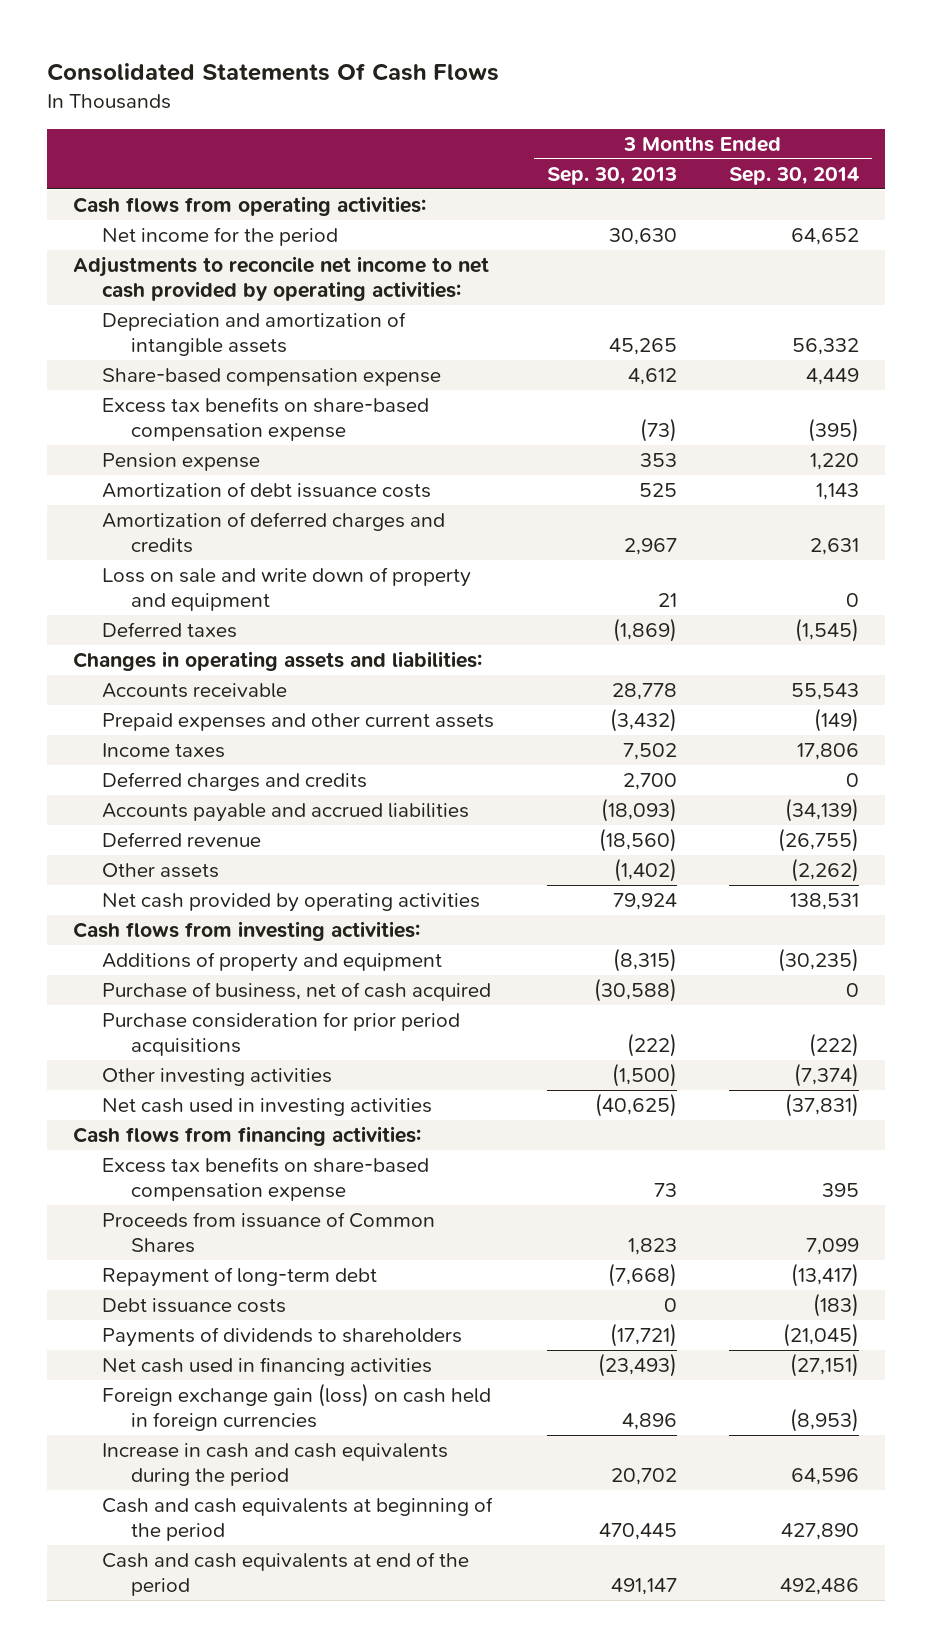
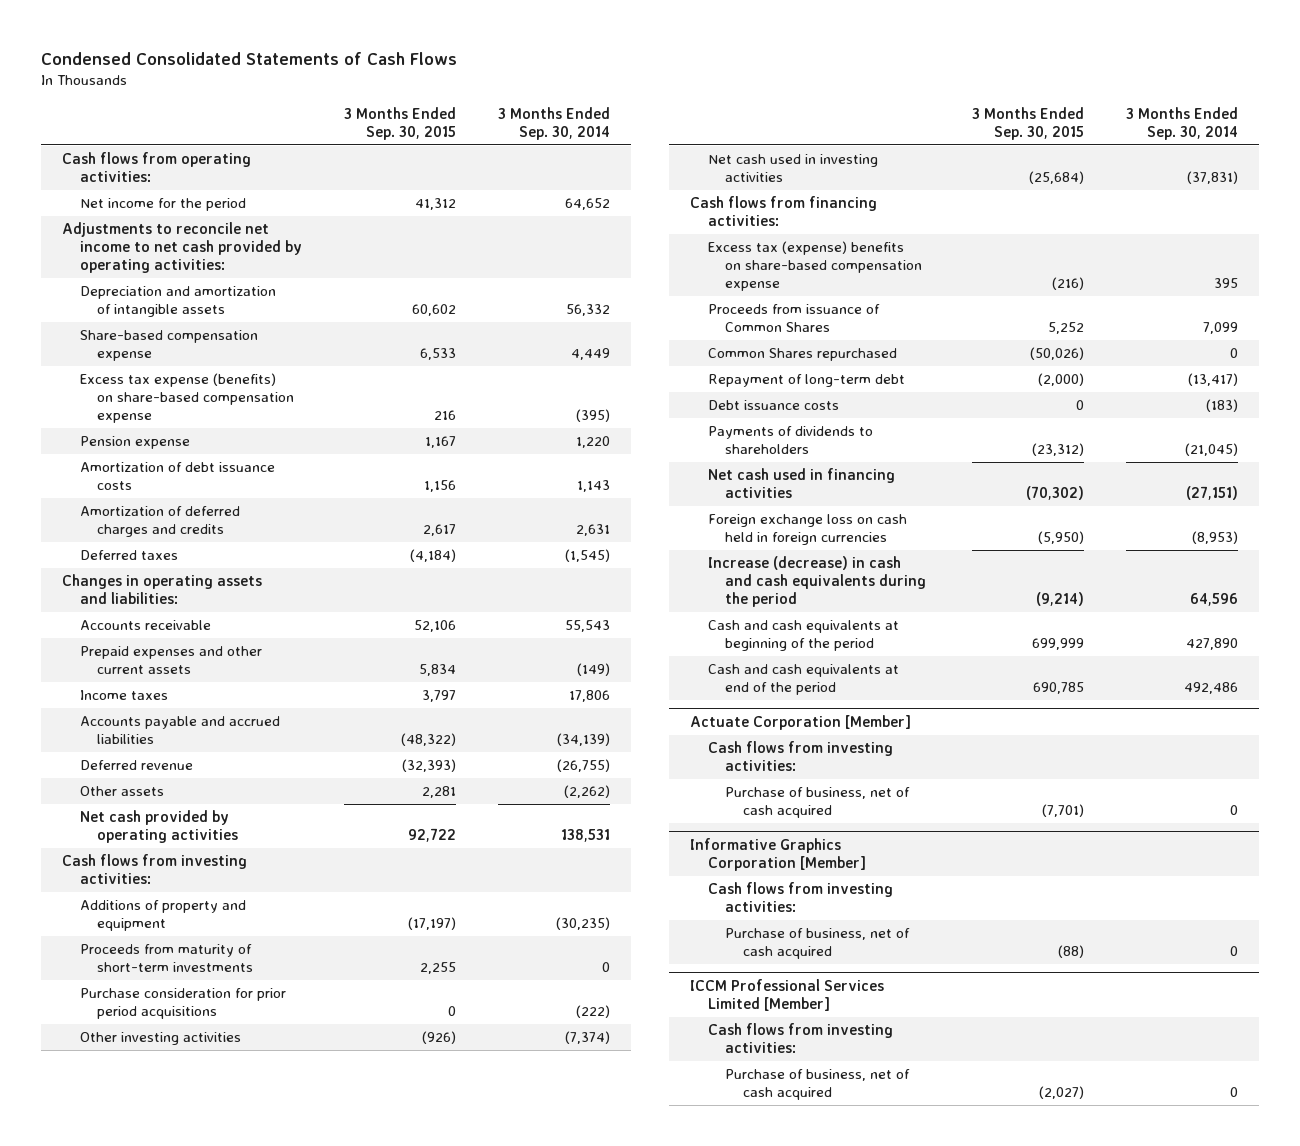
- Consolidated Statements Of Cash Flows
+ Condensed Consolidated Statements of Cash Flows
- | 3 Months Ended Sep. 30, 2013 | 3 Months Ended Sep. 30, 2014
+ | 3 Months Ended Sep. 30, 2015 | 3 Months Ended Sep. 30, 2014
- Excess tax benefits on share-based compensation expense | (73) | (395)
+ Excess tax expense (benefits) on share-based compensation expense | 216 | (395)
- Loss on sale and write down of property and equipment | 21 | 0
- Deferred charges and credits | 2,700 | 0
- Purchase of business, net of cash acquired | (30,588) | 0
+ Proceeds from maturity of short-term investments | 2,255 | 0
- Excess tax benefits on share-based compensation expense | 73 | 395
+ Excess tax (expense) benefits on share-based compensation expense | (216) | 395
+ Common Shares repurchased | (50,026) | 0
- Foreign exchange gain (loss) on cash held in foreign currencies | 4,896 | (8,953)
- Increase in cash and cash equivalents during the period | 20,702 | 64,596
+ Foreign exchange loss on cash held in foreign currencies | (5,950) | (8,953)
+ Increase (decrease) in cash and cash equivalents during the period | (9,214) | 64,596
+ Actuate Corporation [Member]
+ Cash flows from investing activities:
+ Purchase of business, net of cash acquired | (7,701) | 0
+ Informative Graphics Corporation [Member]
+ Cash flows from investing activities:
+ Purchase of business, net of cash acquired | (88) | 0
+ ICCM Professional Services Limited [Member]
+ Cash flows from investing activities:
+ Purchase of business, net of cash acquired | (2,027) | 0

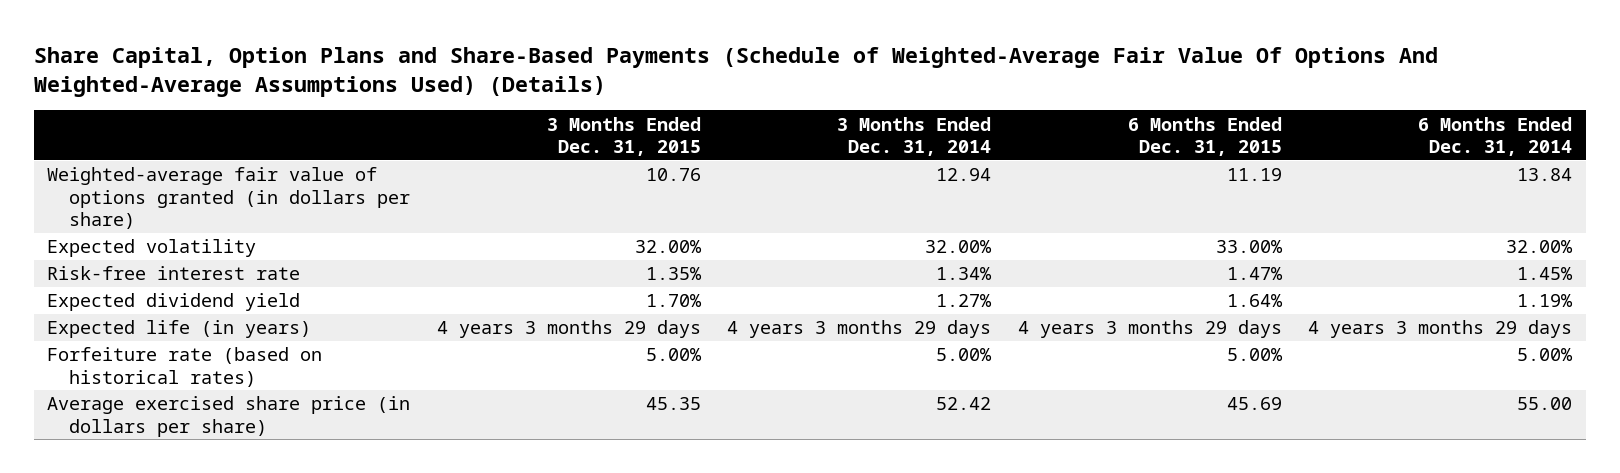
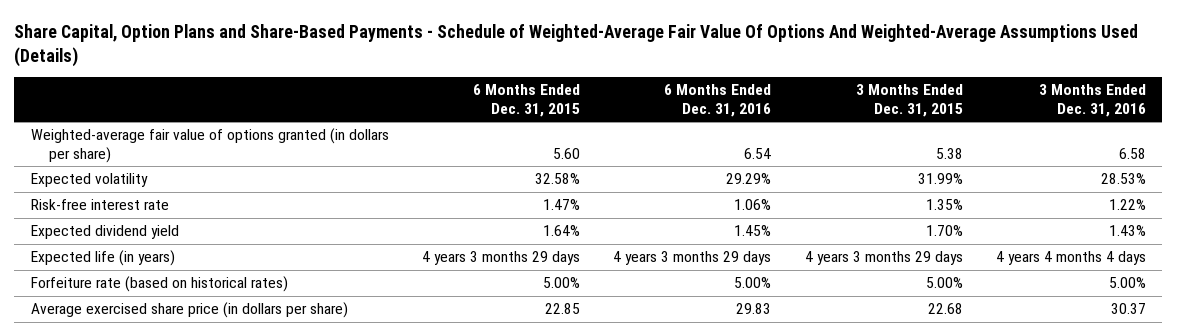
- Share Capital, Option Plans and Share-Based Payments (Schedule of Weighted-Average Fair Value Of Options And Weighted-Average Assumptions Used) (Details)
+ Share Capital, Option Plans and Share-Based Payments - Schedule of Weighted-Average Fair Value Of Options And Weighted-Average Assumptions Used (Details)
- | 3 Months Ended Dec. 31, 2015 | 3 Months Ended Dec. 31, 2014 | 6 Months Ended Dec. 31, 2015 | 6 Months Ended Dec. 31, 2014
+ | 6 Months Ended Dec. 31, 2015 | 6 Months Ended Dec. 31, 2016 | 3 Months Ended Dec. 31, 2015 | 3 Months Ended Dec. 31, 2016
- Weighted-average fair value of options granted (in dollars per share) | 10.76 | 12.94 | 11.19 | 13.84
- Expected volatility | 32.00% | 32.00% | 33.00% | 32.00%
+ Weighted-average fair value of options granted (in dollars per share) | 5.60 | 6.54 | 5.38 | 6.58
+ Expected volatility | 32.58% | 29.29% | 31.99% | 28.53%
- Average exercised share price (in dollars per share) | 45.35 | 52.42 | 45.69 | 55.00
+ Average exercised share price (in dollars per share) | 22.85 | 29.83 | 22.68 | 30.37

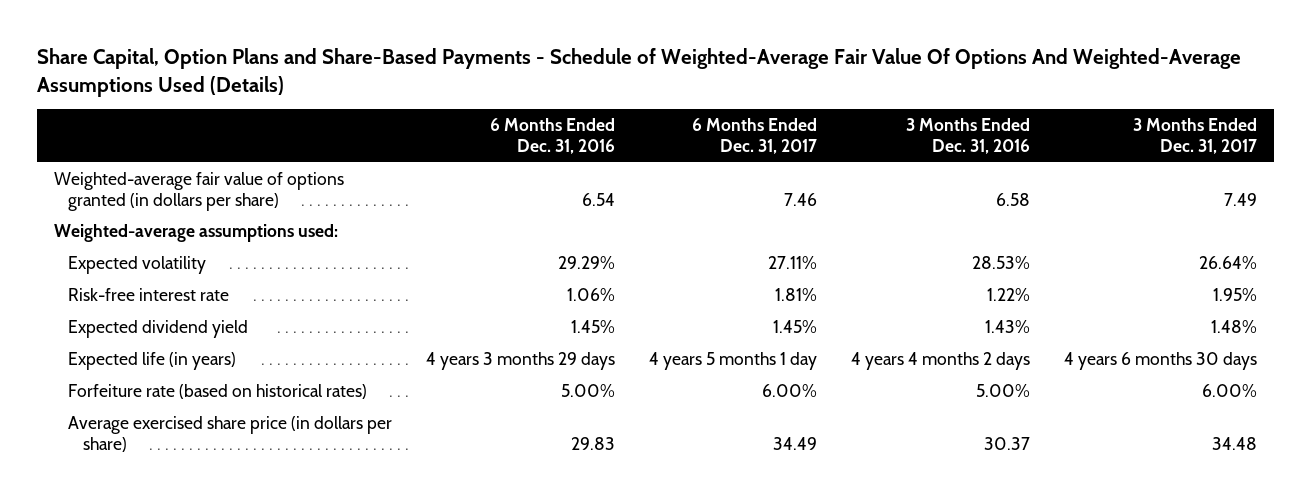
- | 6 Months Ended Dec. 31, 2015 | 6 Months Ended Dec. 31, 2016 | 3 Months Ended Dec. 31, 2015 | 3 Months Ended Dec. 31, 2016
+ | 6 Months Ended Dec. 31, 2016 | 6 Months Ended Dec. 31, 2017 | 3 Months Ended Dec. 31, 2016 | 3 Months Ended Dec. 31, 2017
+ Weighted-average assumptions used:
- Expected life (in years) | 4 years 3 months 29 days | 4 years 3 months 29 days | 4 years 3 months 29 days | 4 years 4 months 4 days
+ Expected life (in years) | 4 years 3 months 29 days | 4 years 5 months 1 day | 4 years 4 months 2 days | 4 years 6 months 30 days

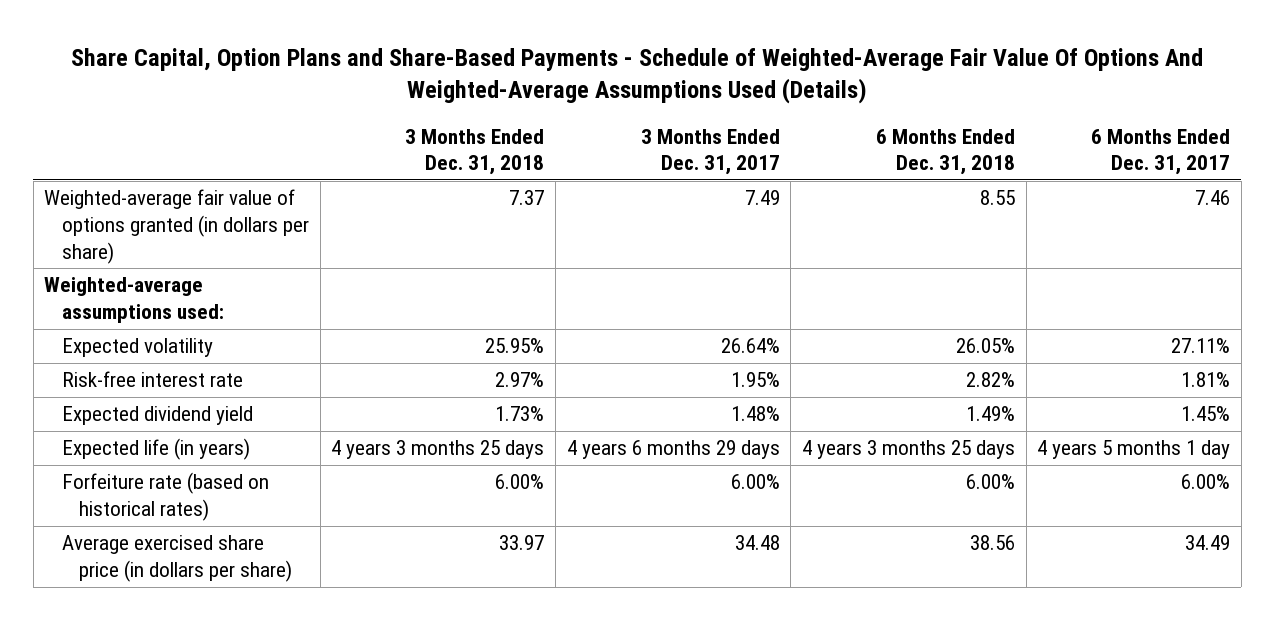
- | 6 Months Ended Dec. 31, 2016 | 6 Months Ended Dec. 31, 2017 | 3 Months Ended Dec. 31, 2016 | 3 Months Ended Dec. 31, 2017
+ | 3 Months Ended Dec. 31, 2018 | 3 Months Ended Dec. 31, 2017 | 6 Months Ended Dec. 31, 2018 | 6 Months Ended Dec. 31, 2017
- Expected life (in years) | 4 years 3 months 29 days | 4 years 5 months 1 day | 4 years 4 months 2 days | 4 years 6 months 30 days
+ Expected life (in years) | 4 years 3 months 25 days | 4 years 6 months 29 days | 4 years 3 months 25 days | 4 years 5 months 1 day

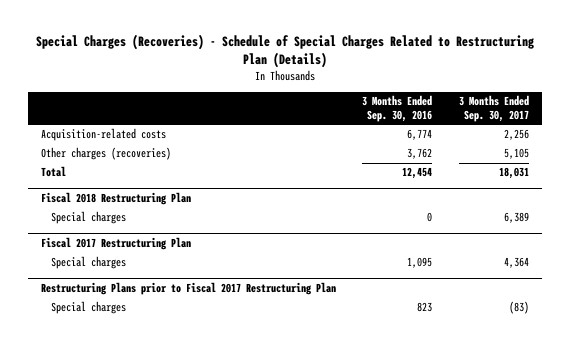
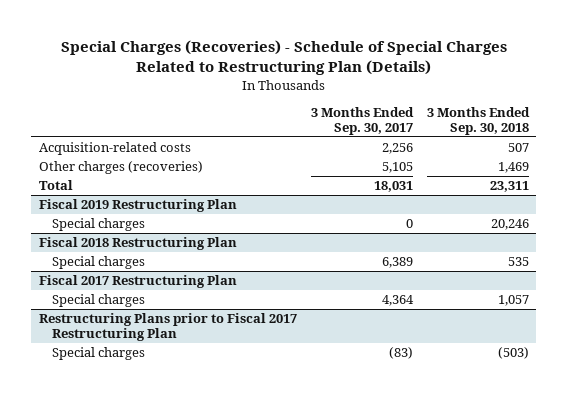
- | 3 Months Ended Sep. 30, 2016 | 3 Months Ended Sep. 30, 2017
+ | 3 Months Ended Sep. 30, 2017 | 3 Months Ended Sep. 30, 2018
+ Fiscal 2019 Restructuring Plan
+ Special charges | 0 | 20,246

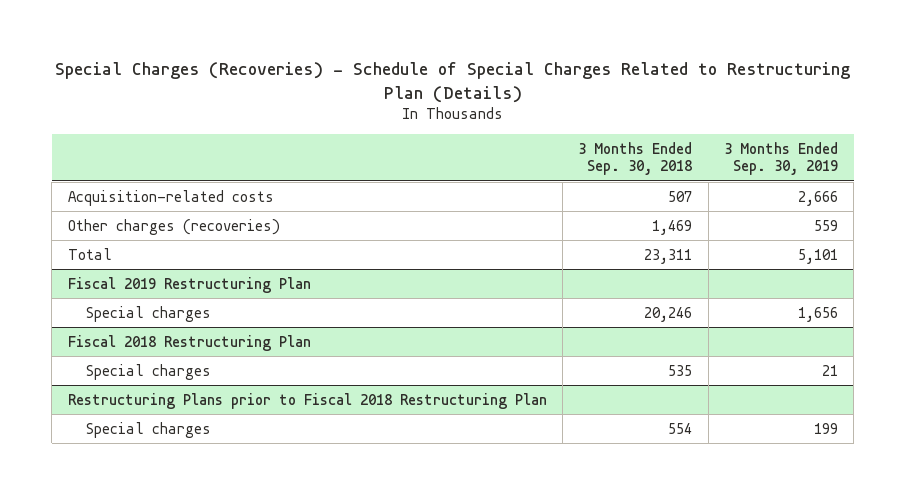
- | 3 Months Ended Sep. 30, 2017 | 3 Months Ended Sep. 30, 2018
+ | 3 Months Ended Sep. 30, 2018 | 3 Months Ended Sep. 30, 2019
- Fiscal 2017 Restructuring Plan
- Special charges | 4,364 | 1,057
- Restructuring Plans prior to Fiscal 2017 Restructuring Plan
- Special charges | (83) | (503)
+ Restructuring Plans prior to Fiscal 2018 Restructuring Plan
+ Special charges | 554 | 199

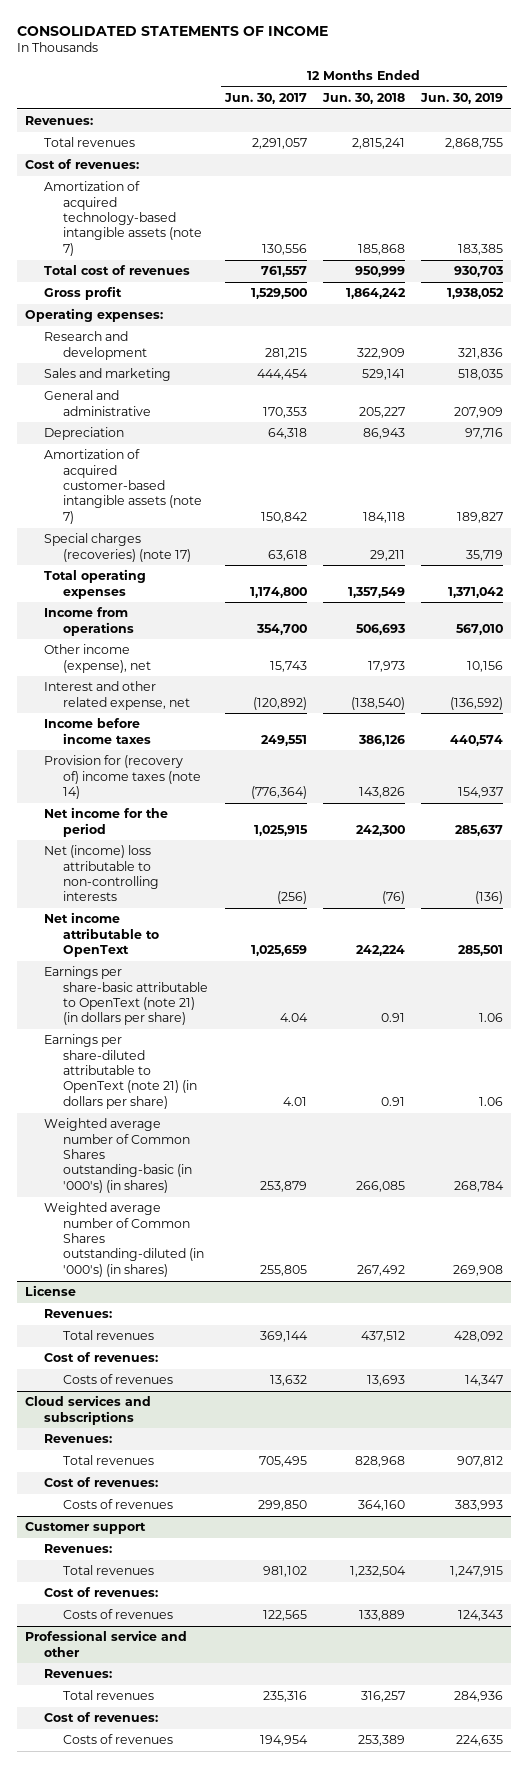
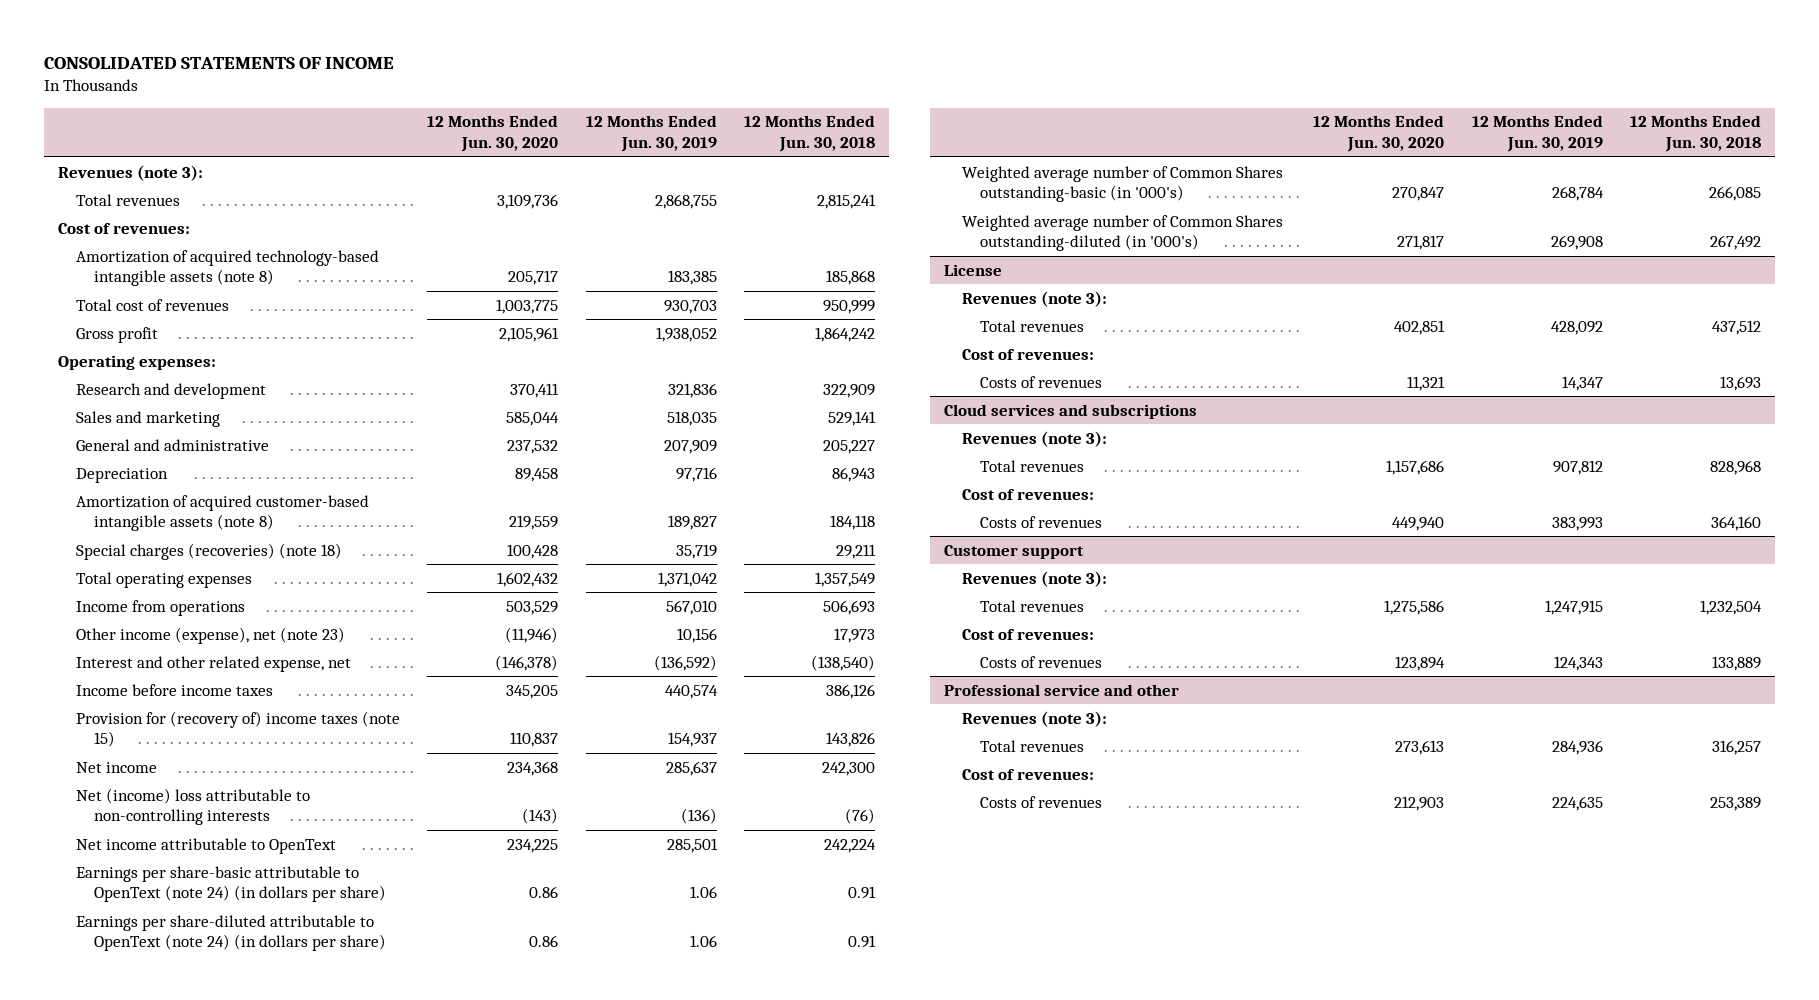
- | 12 Months Ended Jun. 30, 2017 | 12 Months Ended Jun. 30, 2018 | 12 Months Ended Jun. 30, 2019
+ | 12 Months Ended Jun. 30, 2020 | 12 Months Ended Jun. 30, 2019 | 12 Months Ended Jun. 30, 2018
- Revenues:
+ Revenues (note 3):
- Amortization of acquired technology-based intangible assets (note 7) | 130,556 | 185,868 | 183,385
+ Amortization of acquired technology-based intangible assets (note 8) | 205,717 | 183,385 | 185,868
- Amortization of acquired customer-based intangible assets (note 7) | 150,842 | 184,118 | 189,827
- Special charges (recoveries) (note 17) | 63,618 | 29,211 | 35,719
+ Amortization of acquired customer-based intangible assets (note 8) | 219,559 | 189,827 | 184,118
+ Special charges (recoveries) (note 18) | 100,428 | 35,719 | 29,211
- Other income (expense), net | 15,743 | 17,973 | 10,156
+ Other income (expense), net (note 23) | (11,946) | 10,156 | 17,973
- Provision for (recovery of) income taxes (note 14) | (776,364) | 143,826 | 154,937
- Net income for the period | 1,025,915 | 242,300 | 285,637
+ Provision for (recovery of) income taxes (note 15) | 110,837 | 154,937 | 143,826
+ Net income | 234,368 | 285,637 | 242,300
- Earnings per share-basic attributable to OpenText (note 21) (in dollars per share) | 4.04 | 0.91 | 1.06
- Earnings per share-diluted attributable to OpenText (note 21) (in dollars per share) | 4.01 | 0.91 | 1.06
- Weighted average number of Common Shares outstanding-basic (in '000's) (in shares) | 253,879 | 266,085 | 268,784
- Weighted average number of Common Shares outstanding-diluted (in '000's) (in shares) | 255,805 | 267,492 | 269,908
+ Earnings per share-basic attributable to OpenText (note 24) (in dollars per share) | 0.86 | 1.06 | 0.91
+ Earnings per share-diluted attributable to OpenText (note 24) (in dollars per share) | 0.86 | 1.06 | 0.91
+ Weighted average number of Common Shares outstanding-basic (in '000's) | 270,847 | 268,784 | 266,085
+ Weighted average number of Common Shares outstanding-diluted (in '000's) | 271,817 | 269,908 | 267,492
@ License
- Revenues:
+ Revenues (note 3):
@ Cloud services and subscriptions
- Revenues:
+ Revenues (note 3):
@ Customer support
- Revenues:
+ Revenues (note 3):
@ Professional service and other
- Revenues:
+ Revenues (note 3):

